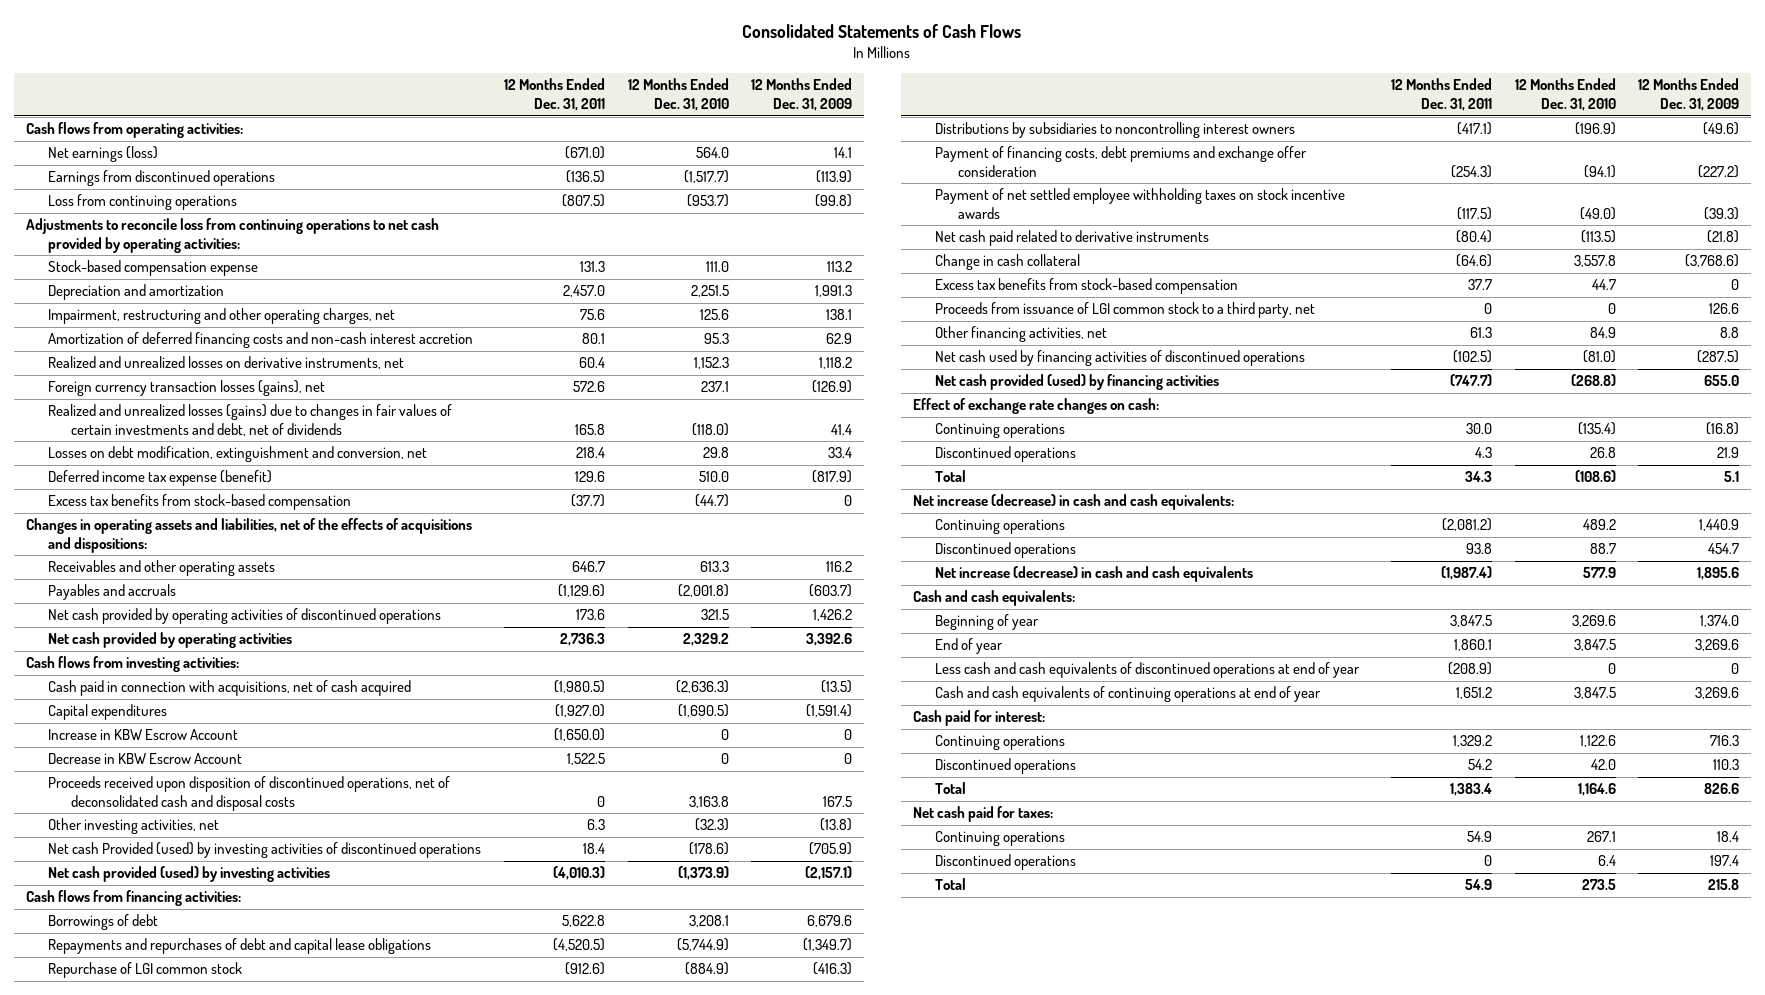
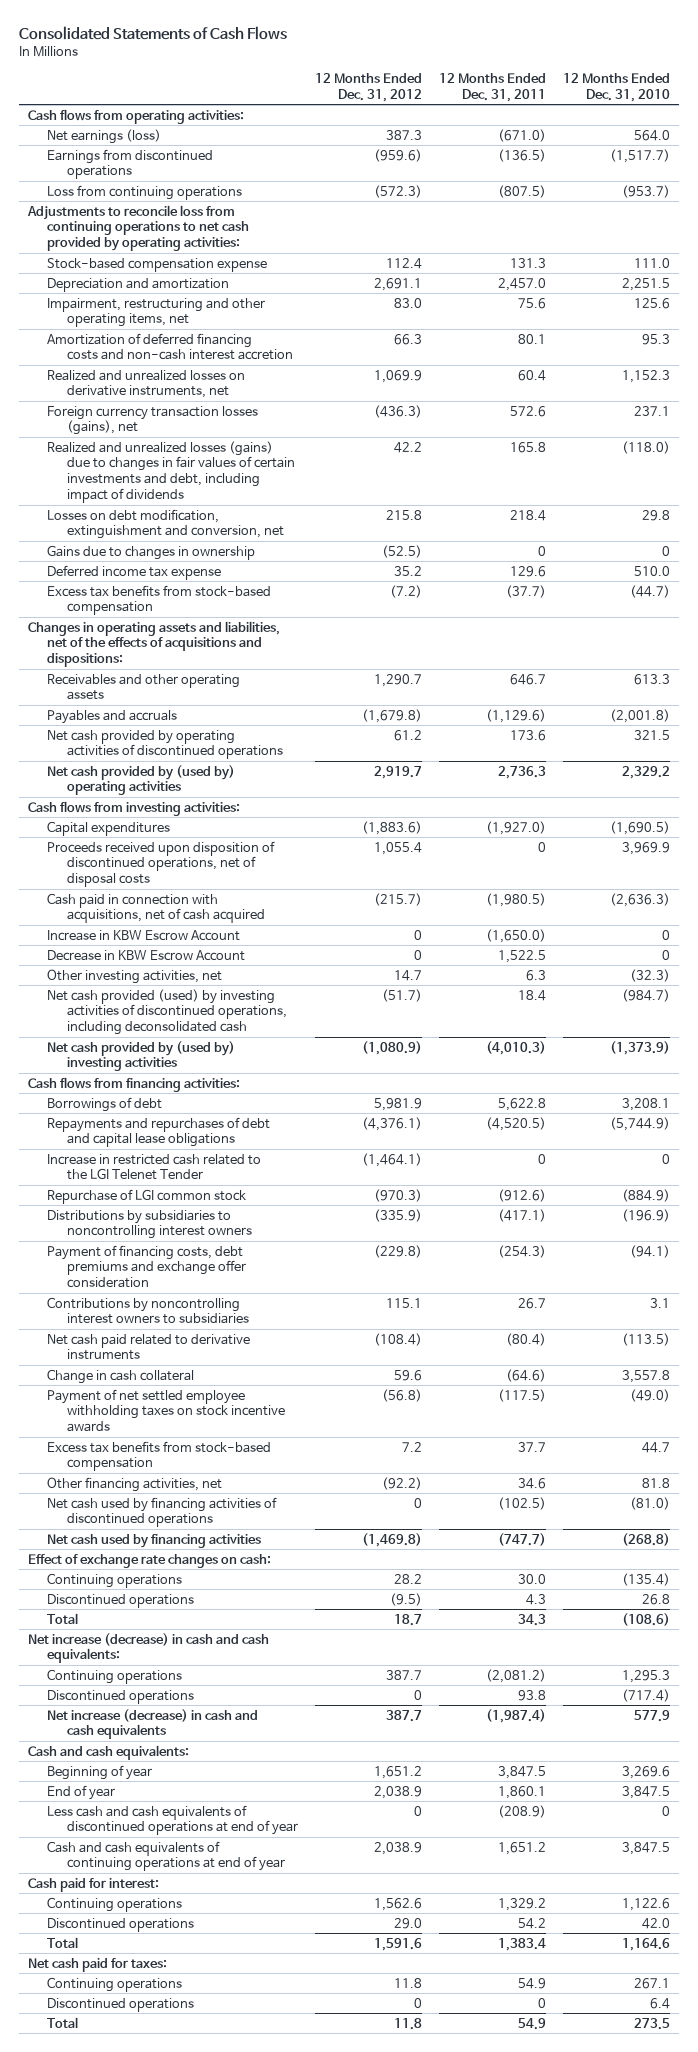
- | 12 Months Ended Dec. 31, 2011 | 12 Months Ended Dec. 31, 2010 | 12 Months Ended Dec. 31, 2009
+ | 12 Months Ended Dec. 31, 2012 | 12 Months Ended Dec. 31, 2011 | 12 Months Ended Dec. 31, 2010
- Impairment, restructuring and other operating charges, net | 75.6 | 125.6 | 138.1
+ Impairment, restructuring and other operating items, net | 83.0 | 75.6 | 125.6
- Realized and unrealized losses (gains) due to changes in fair values of certain investments and debt, net of dividends | 165.8 | (118.0) | 41.4
+ Realized and unrealized losses (gains) due to changes in fair values of certain investments and debt, including impact of dividends | 42.2 | 165.8 | (118.0)
- Deferred income tax expense (benefit) | 129.6 | 510.0 | (817.9)
+ Gains due to changes in ownership | (52.5) | 0 | 0
+ Deferred income tax expense | 35.2 | 129.6 | 510.0
- Net cash provided by operating activities | 2,736.3 | 2,329.2 | 3,392.6
+ Net cash provided by (used by) operating activities | 2,919.7 | 2,736.3 | 2,329.2
+ Proceeds received upon disposition of discontinued operations, net of disposal costs | 1,055.4 | 0 | 3,969.9
moved down: Cash paid in connection with acquisitions, net of cash acquired | (215.7) | (1,980.5) | (2,636.3)
- Proceeds received upon disposition of discontinued operations, net of deconsolidated cash and disposal costs | 0 | 3,163.8 | 167.5
- Net cash Provided (used) by investing activities of discontinued operations | 18.4 | (178.6) | (705.9)
- Net cash provided (used) by investing activities | (4,010.3) | (1,373.9) | (2,157.1)
+ Net cash provided (used) by investing activities of discontinued operations, including deconsolidated cash | (51.7) | 18.4 | (984.7)
+ Net cash provided by (used by) investing activities | (1,080.9) | (4,010.3) | (1,373.9)
+ Increase in restricted cash related to the LGI Telenet Tender | (1,464.1) | 0 | 0
+ Contributions by noncontrolling interest owners to subsidiaries | 115.1 | 26.7 | 3.1
moved down: Payment of net settled employee withholding taxes on stock incentive awards | (56.8) | (117.5) | (49.0)
- Proceeds from issuance of LGI common stock to a third party, net | 0 | 0 | 126.6
- Other financing activities, net | 61.3 | 84.9 | 8.8
+ Other financing activities, net | (92.2) | 34.6 | 81.8
- Net cash provided (used) by financing activities | (747.7) | (268.8) | 655.0
+ Net cash used by financing activities | (1,469.8) | (747.7) | (268.8)
- Continuing operations | (2,081.2) | 489.2 | 1,440.9
- Discontinued operations | 93.8 | 88.7 | 454.7
+ Continuing operations | 387.7 | (2,081.2) | 1,295.3
+ Discontinued operations | 0 | 93.8 | (717.4)

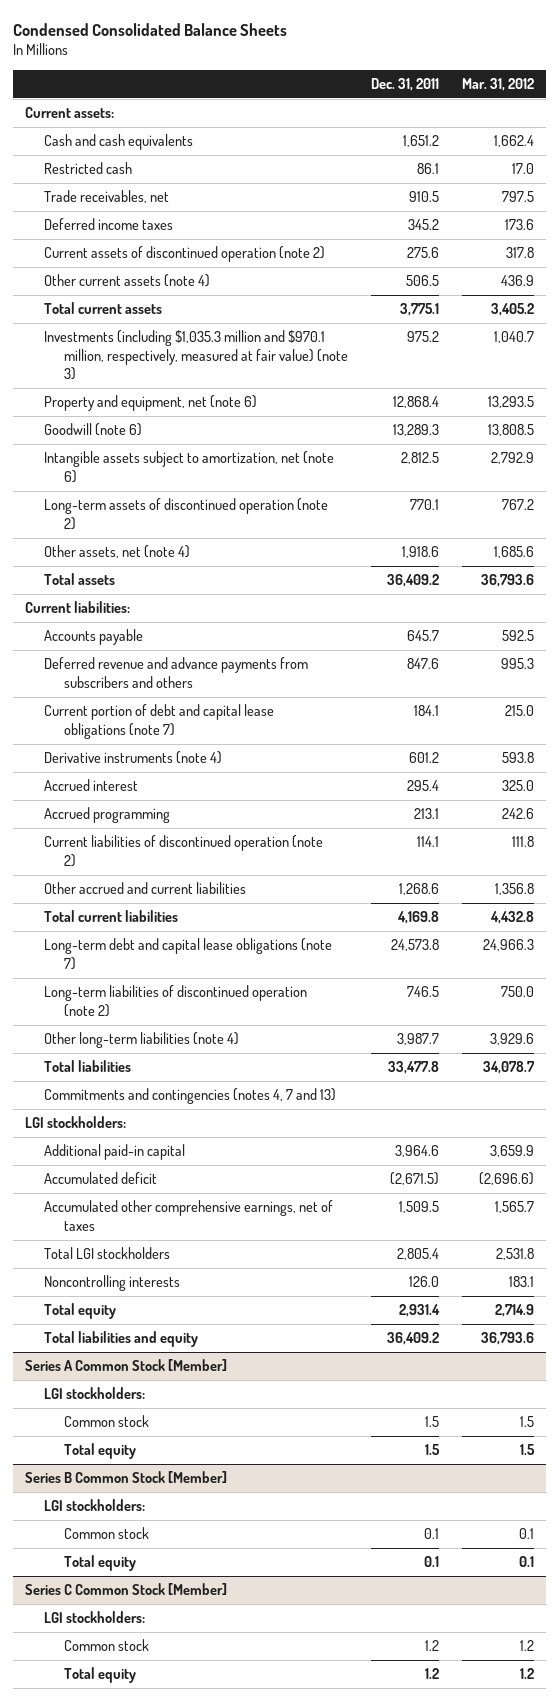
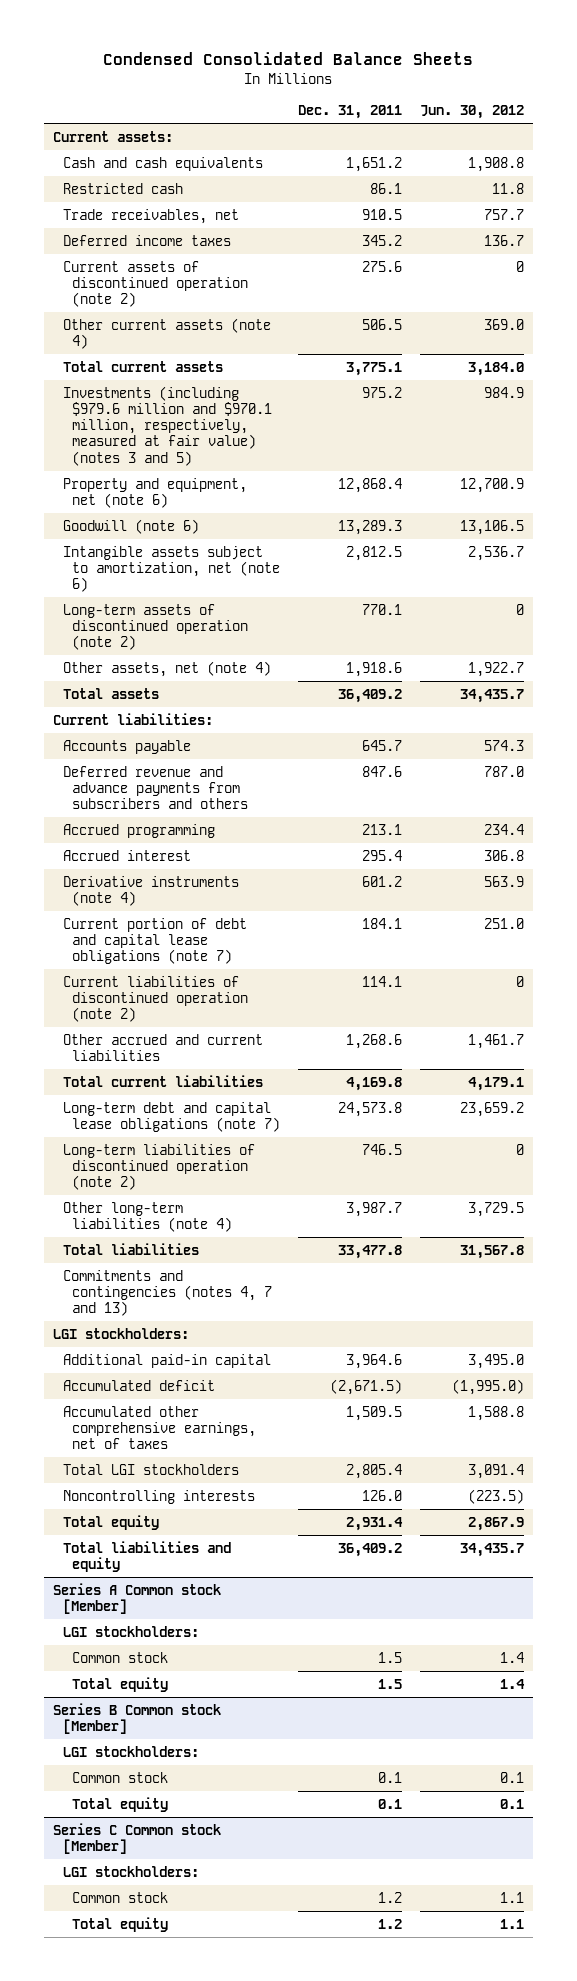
- | Dec. 31, 2011 | Mar. 31, 2012
+ | Dec. 31, 2011 | Jun. 30, 2012
- Investments (including $1,035.3 million and $970.1 million, respectively, measured at fair value) (note 3) | 975.2 | 1,040.7
+ Investments (including $979.6 million and $970.1 million, respectively, measured at fair value) (notes 3 and 5) | 975.2 | 984.9
moved down: Accrued interest | 295.4 | 306.8
moved down: Derivative instruments (note 4) | 601.2 | 563.9
moved down: Current portion of debt and capital lease obligations (note 7) | 184.1 | 251.0
- Series A Common Stock [Member]
+ Series A Common stock [Member]
- Series B Common Stock [Member]
+ Series B Common stock [Member]
- Series C Common Stock [Member]
+ Series C Common stock [Member]

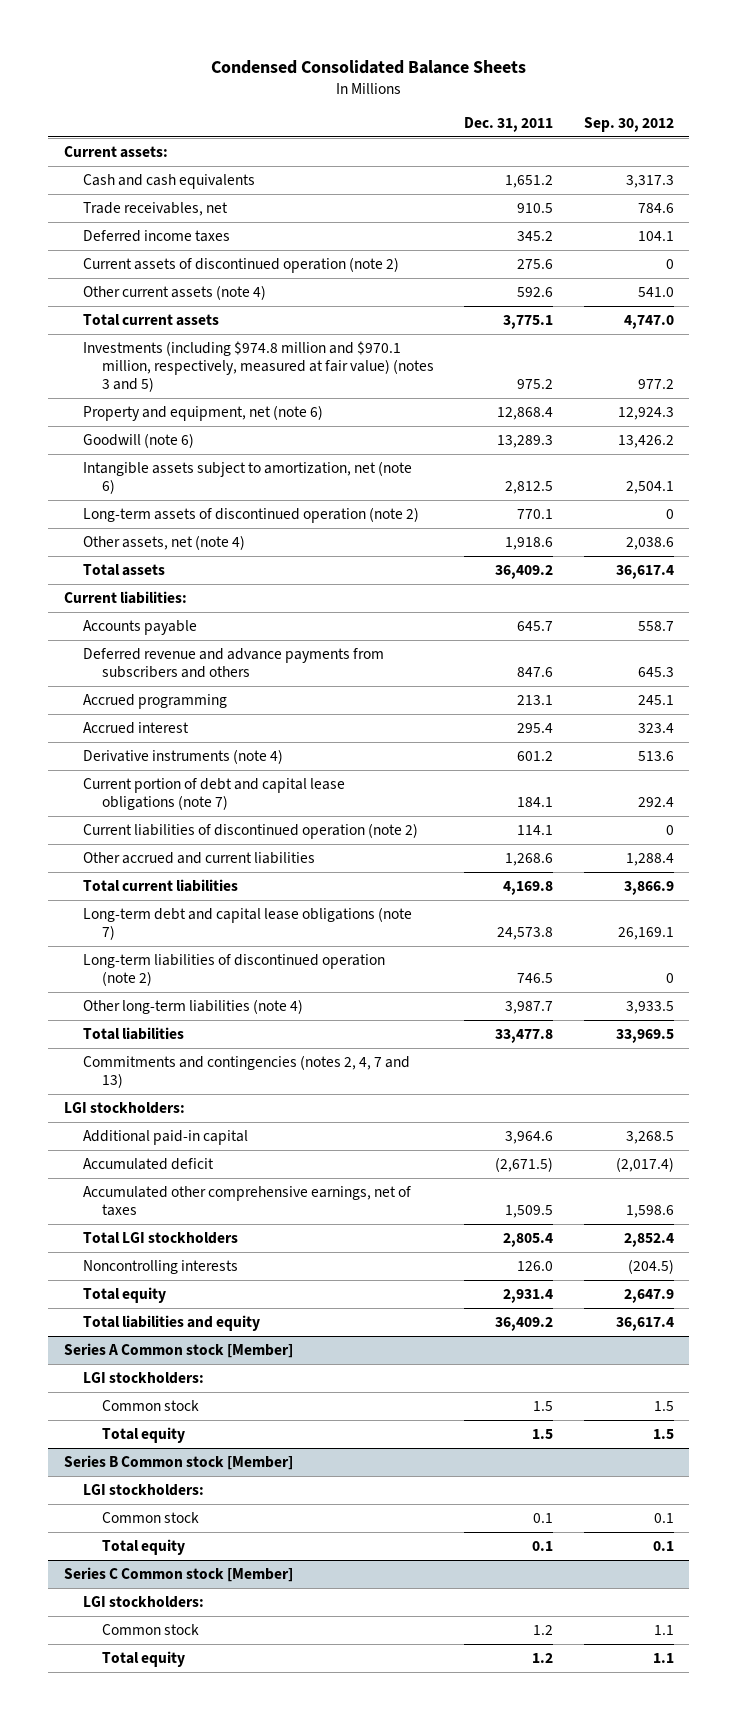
- | Dec. 31, 2011 | Jun. 30, 2012
+ | Dec. 31, 2011 | Sep. 30, 2012
- Restricted cash | 86.1 | 11.8
- Other current assets (note 4) | 506.5 | 369.0
+ Other current assets (note 4) | 592.6 | 541.0
- Investments (including $979.6 million and $970.1 million, respectively, measured at fair value) (notes 3 and 5) | 975.2 | 984.9
+ Investments (including $974.8 million and $970.1 million, respectively, measured at fair value) (notes 3 and 5) | 975.2 | 977.2
- Commitments and contingencies (notes 4, 7 and 13)
+ Commitments and contingencies (notes 2, 4, 7 and 13)

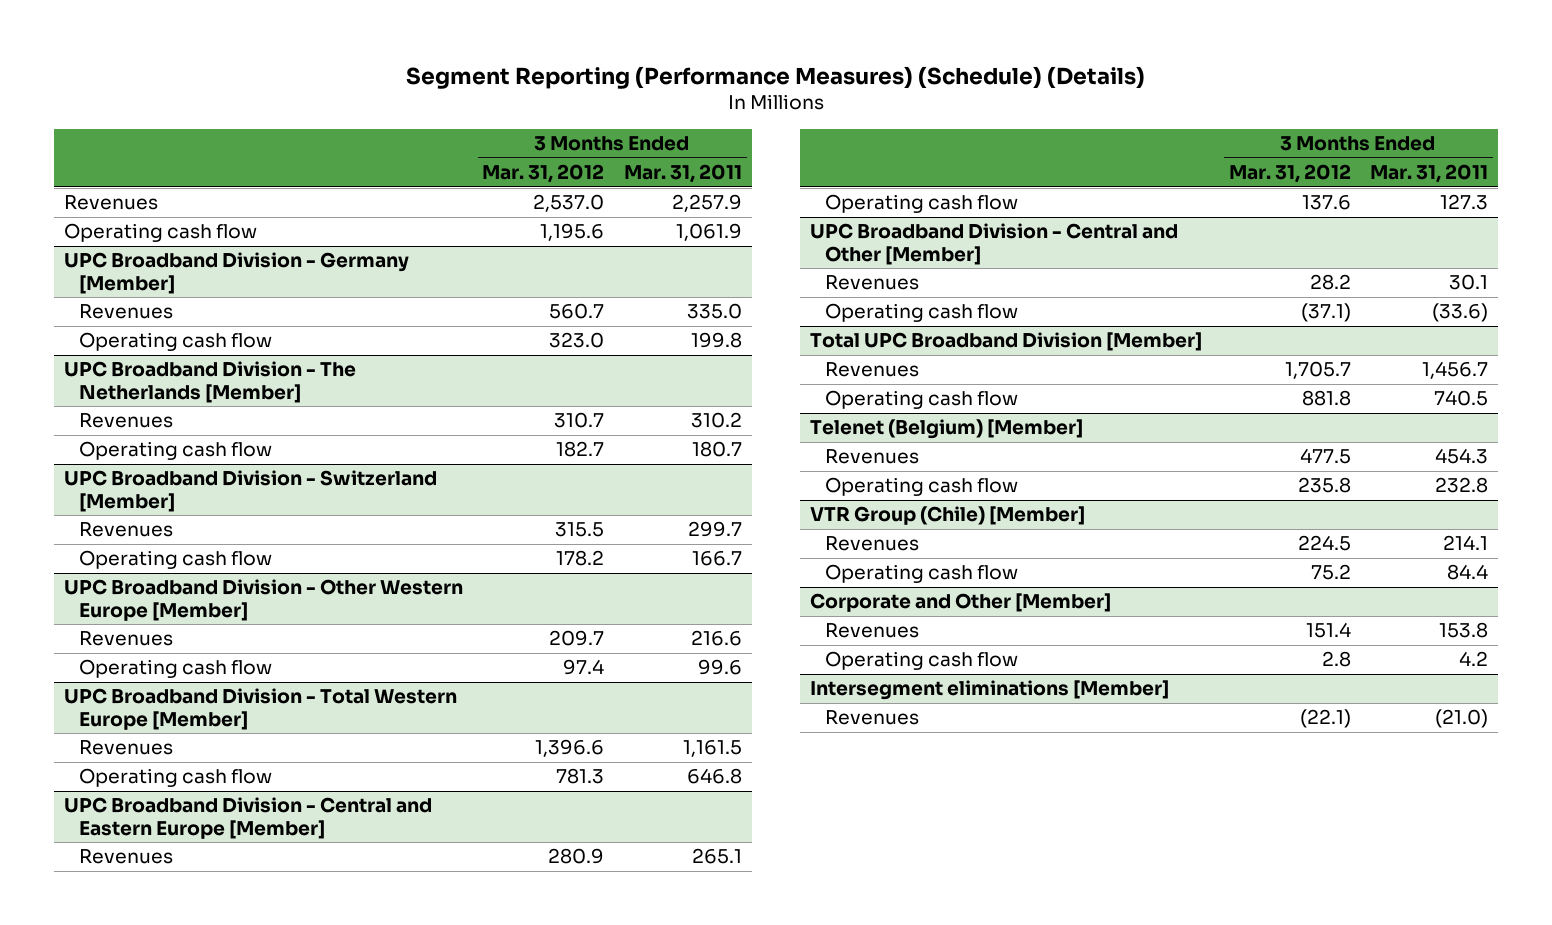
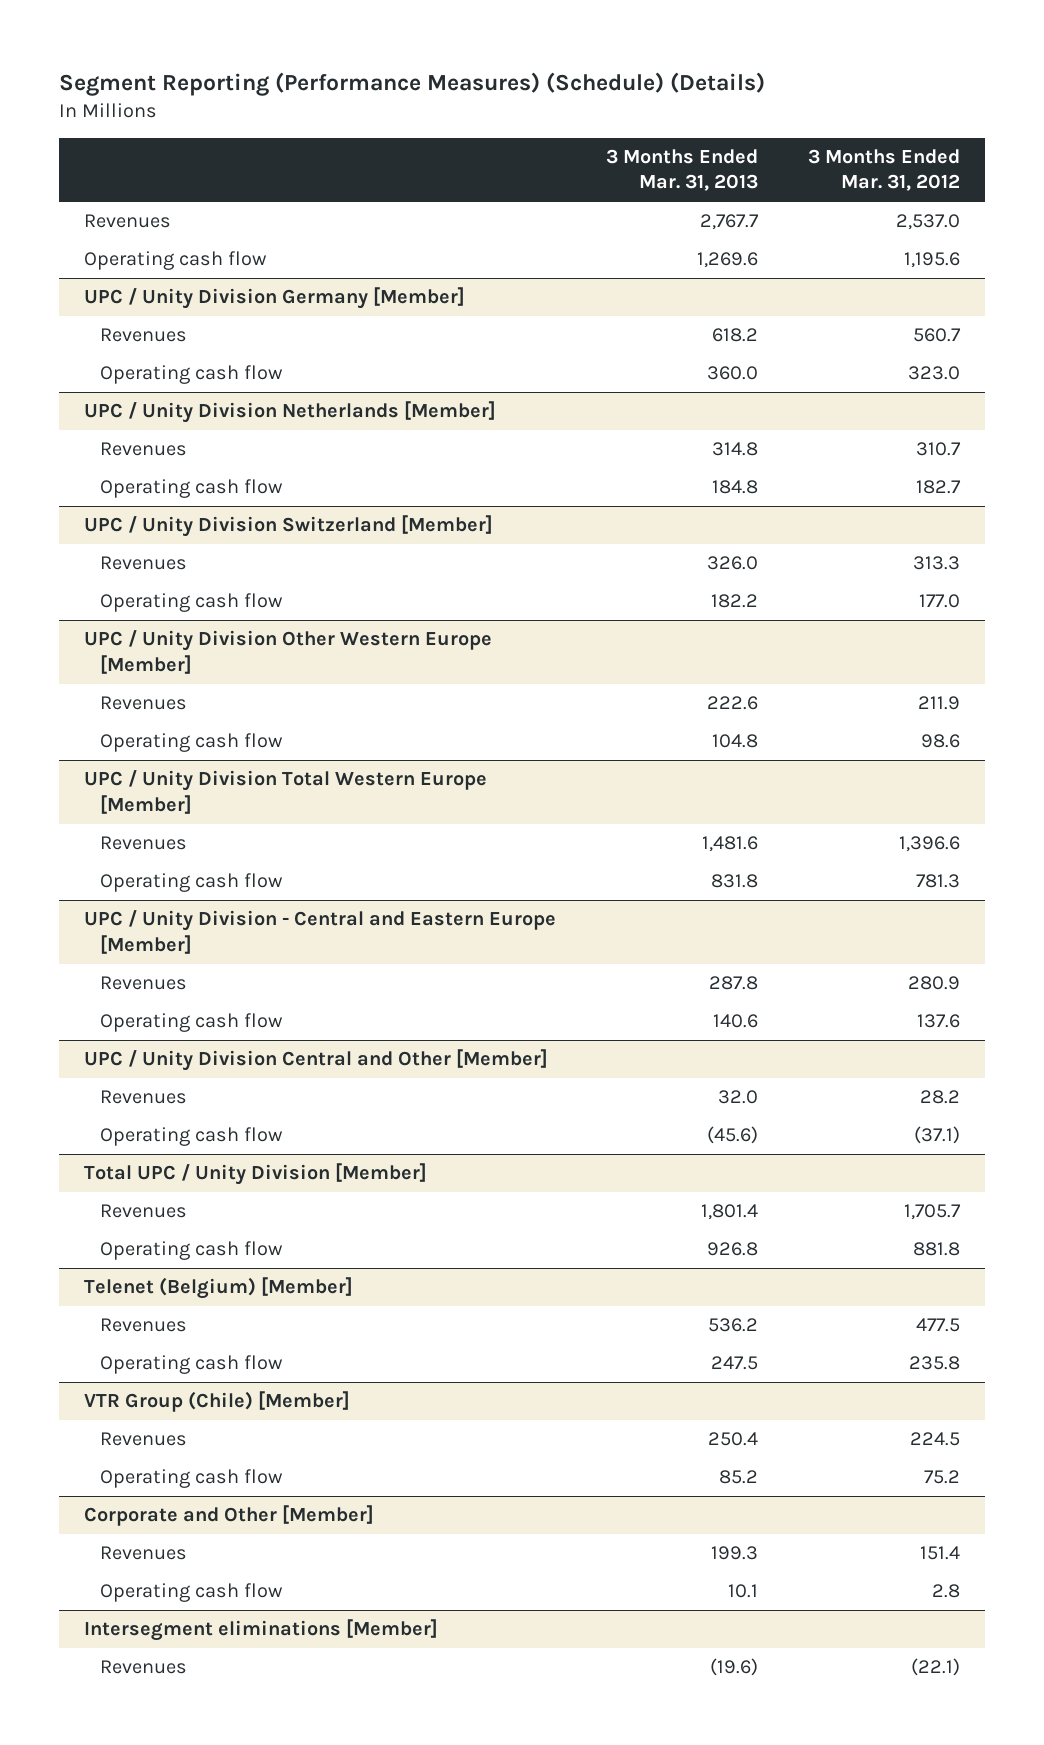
- | 3 Months Ended Mar. 31, 2012 | 3 Months Ended Mar. 31, 2011
+ | 3 Months Ended Mar. 31, 2013 | 3 Months Ended Mar. 31, 2012
- UPC Broadband Division - Germany [Member]
+ UPC / Unity Division Germany [Member]
- UPC Broadband Division - The Netherlands [Member]
+ UPC / Unity Division Netherlands [Member]
- UPC Broadband Division - Switzerland [Member]
- Revenues | 315.5 | 299.7
- Operating cash flow | 178.2 | 166.7
- UPC Broadband Division - Other Western Europe [Member]
- Revenues | 209.7 | 216.6
- Operating cash flow | 97.4 | 99.6
- UPC Broadband Division - Total Western Europe [Member]
+ UPC / Unity Division Switzerland [Member]
+ Revenues | 326.0 | 313.3
+ Operating cash flow | 182.2 | 177.0
+ UPC / Unity Division Other Western Europe [Member]
+ Revenues | 222.6 | 211.9
+ Operating cash flow | 104.8 | 98.6
+ UPC / Unity Division Total Western Europe [Member]
- UPC Broadband Division - Central and Eastern Europe [Member]
+ UPC / Unity Division - Central and Eastern Europe [Member]
- UPC Broadband Division - Central and Other [Member]
+ UPC / Unity Division Central and Other [Member]
- Total UPC Broadband Division [Member]
+ Total UPC / Unity Division [Member]

